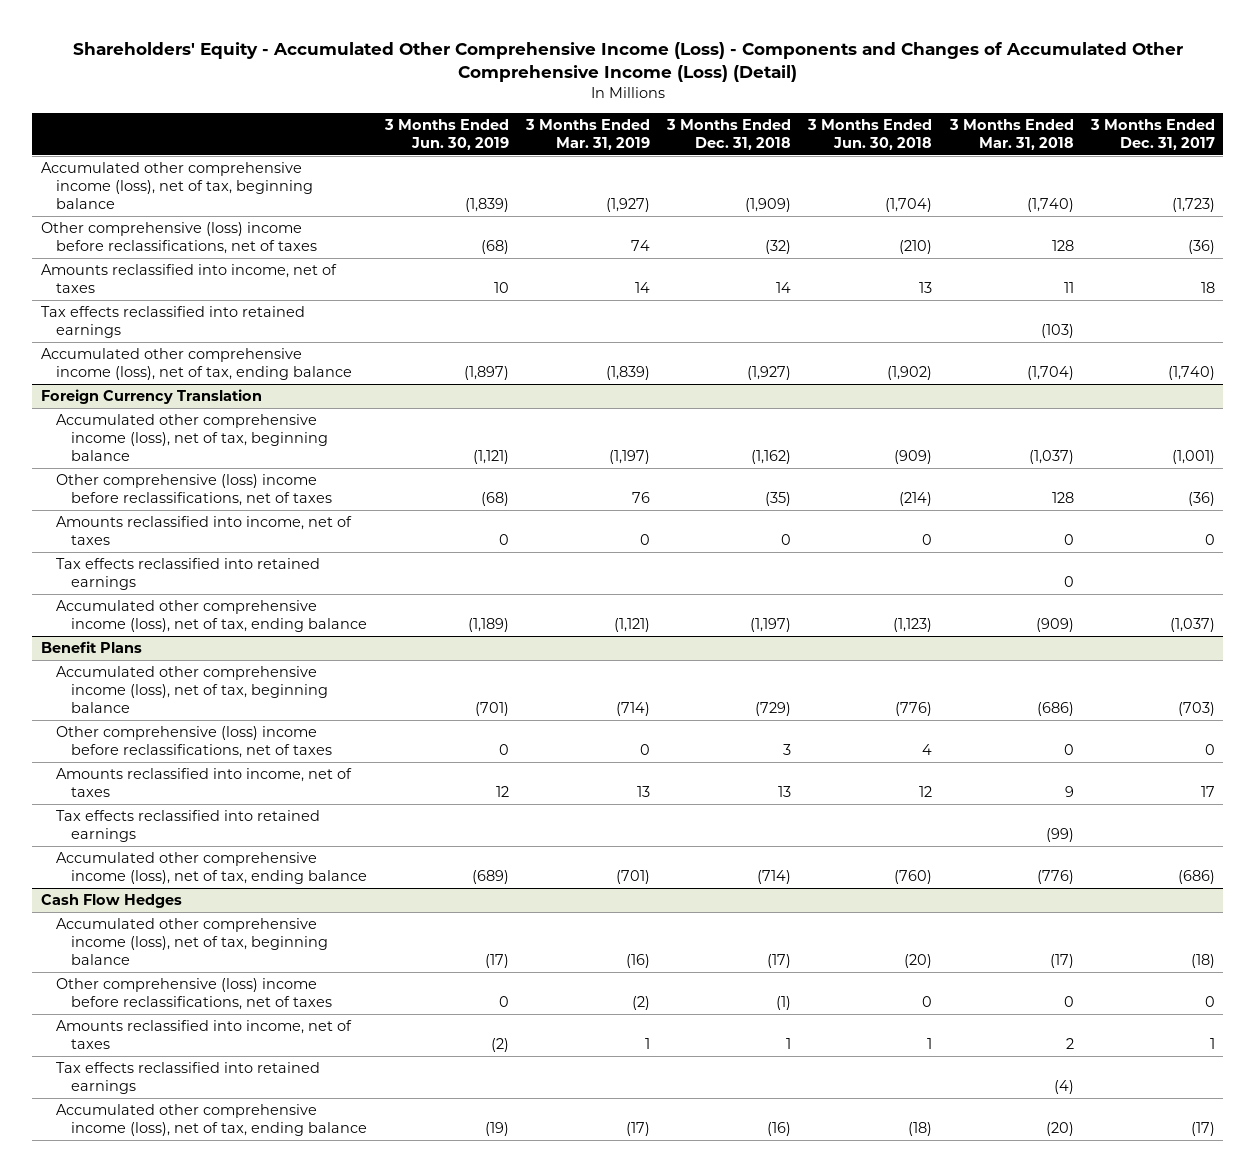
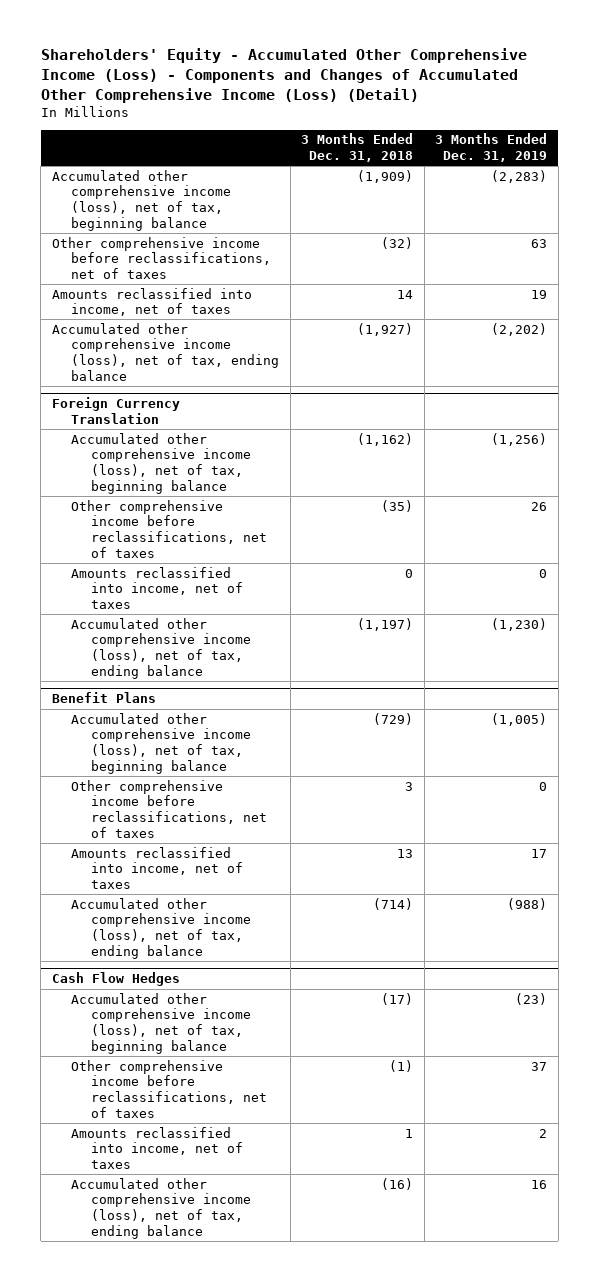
- | 3 Months Ended Jun. 30, 2019 | 3 Months Ended Mar. 31, 2019 | 3 Months Ended Dec. 31, 2018 | 3 Months Ended Jun. 30, 2018 | 3 Months Ended Mar. 31, 2018 | 3 Months Ended Dec. 31, 2017
+ | 3 Months Ended Dec. 31, 2018 | 3 Months Ended Dec. 31, 2019
- Other comprehensive (loss) income before reclassifications, net of taxes | (68) | 74 | (32) | (210) | 128 | (36)
+ Other comprehensive income before reclassifications, net of taxes | (32) | 63
- Tax effects reclassified into retained earnings | | | | | (103) |
@ Foreign Currency Translation
- Other comprehensive (loss) income before reclassifications, net of taxes | (68) | 76 | (35) | (214) | 128 | (36)
+ Other comprehensive income before reclassifications, net of taxes | (35) | 26
- Tax effects reclassified into retained earnings | | | | | 0 |
@ Benefit Plans
- Other comprehensive (loss) income before reclassifications, net of taxes | 0 | 0 | 3 | 4 | 0 | 0
+ Other comprehensive income before reclassifications, net of taxes | 3 | 0
- Tax effects reclassified into retained earnings | | | | | (99) |
@ Cash Flow Hedges
- Other comprehensive (loss) income before reclassifications, net of taxes | 0 | (2) | (1) | 0 | 0 | 0
+ Other comprehensive income before reclassifications, net of taxes | (1) | 37
- Tax effects reclassified into retained earnings | | | | | (4) |

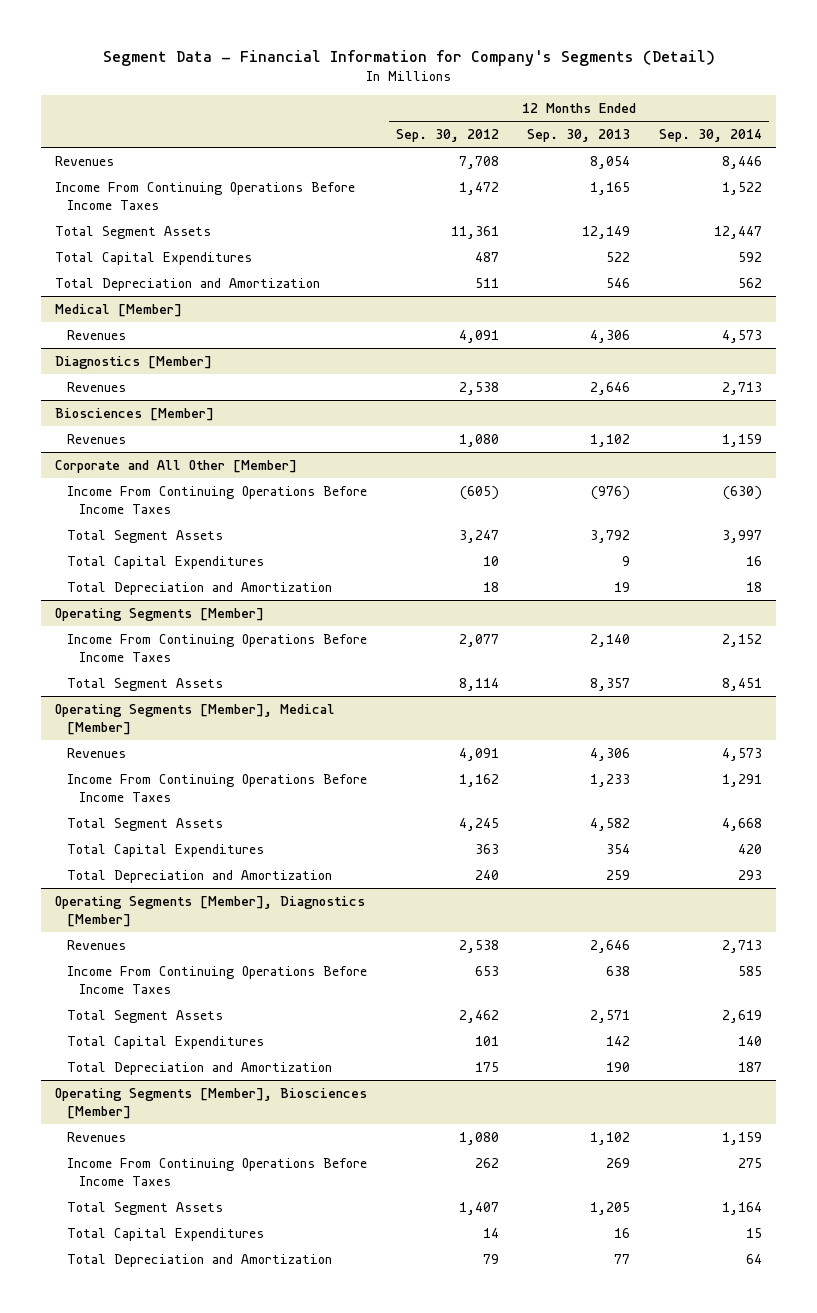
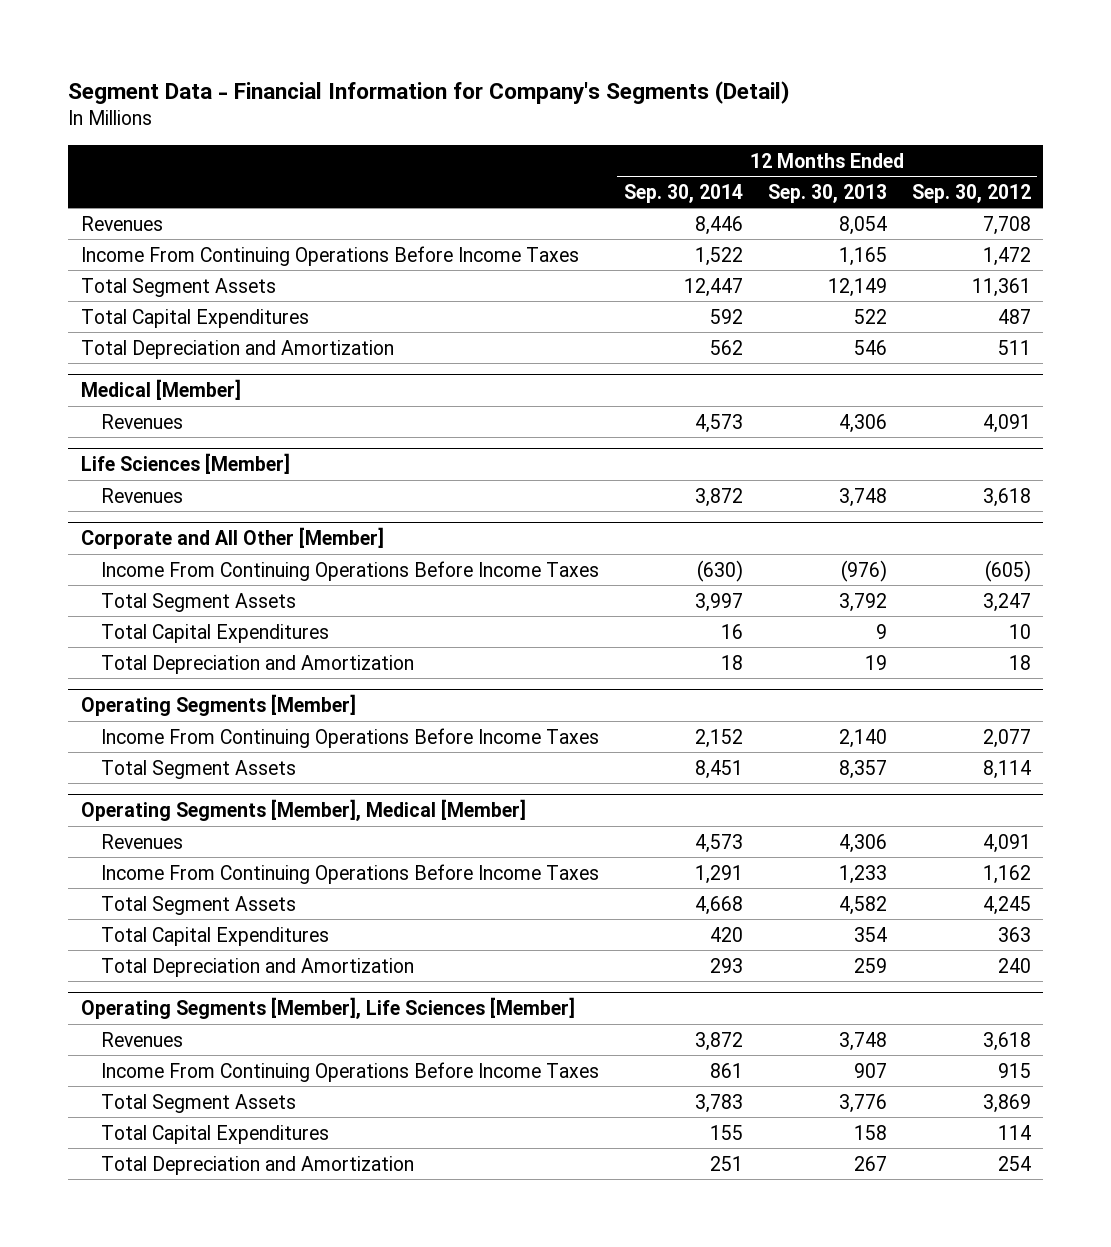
- | 12 Months Ended Sep. 30, 2012 | 12 Months Ended Sep. 30, 2013 | 12 Months Ended Sep. 30, 2014
+ | 12 Months Ended Sep. 30, 2014 | 12 Months Ended Sep. 30, 2013 | 12 Months Ended Sep. 30, 2012
- Diagnostics [Member]
- Revenues | 2,538 | 2,646 | 2,713
- Biosciences [Member]
- Revenues | 1,080 | 1,102 | 1,159
+ Life Sciences [Member]
+ Revenues | 3,872 | 3,748 | 3,618
- Operating Segments [Member], Diagnostics [Member]
- Revenues | 2,538 | 2,646 | 2,713
- Income From Continuing Operations Before Income Taxes | 653 | 638 | 585
- Total Segment Assets | 2,462 | 2,571 | 2,619
- Total Capital Expenditures | 101 | 142 | 140
- Total Depreciation and Amortization | 175 | 190 | 187
- Operating Segments [Member], Biosciences [Member]
- Revenues | 1,080 | 1,102 | 1,159
- Income From Continuing Operations Before Income Taxes | 262 | 269 | 275
- Total Segment Assets | 1,407 | 1,205 | 1,164
- Total Capital Expenditures | 14 | 16 | 15
- Total Depreciation and Amortization | 79 | 77 | 64
+ Operating Segments [Member], Life Sciences [Member]
+ Revenues | 3,872 | 3,748 | 3,618
+ Income From Continuing Operations Before Income Taxes | 861 | 907 | 915
+ Total Segment Assets | 3,783 | 3,776 | 3,869
+ Total Capital Expenditures | 155 | 158 | 114
+ Total Depreciation and Amortization | 251 | 267 | 254

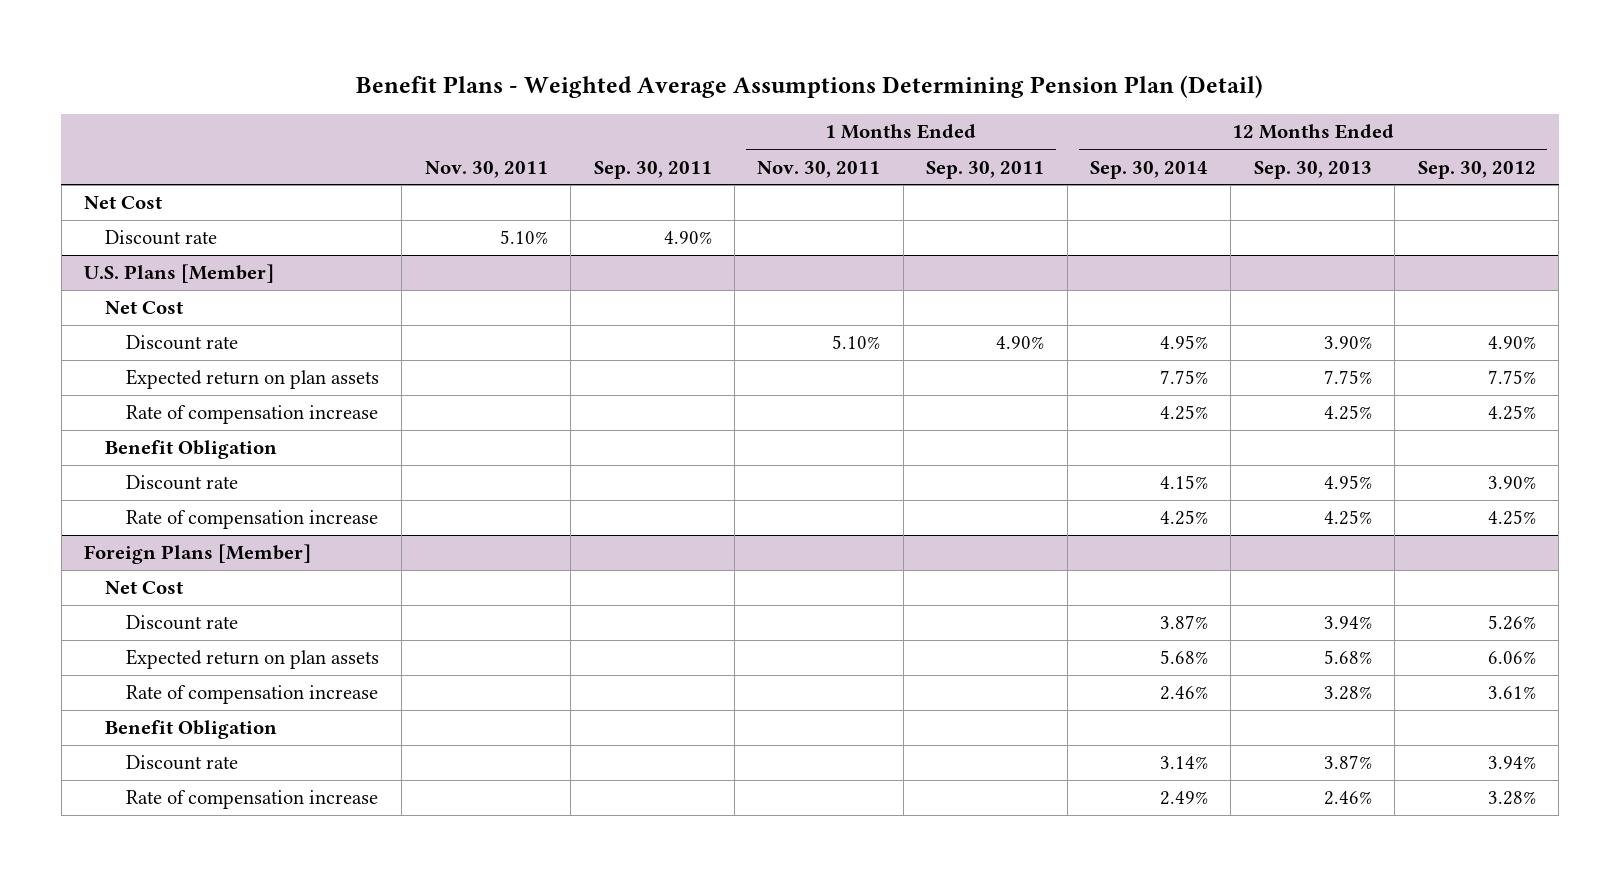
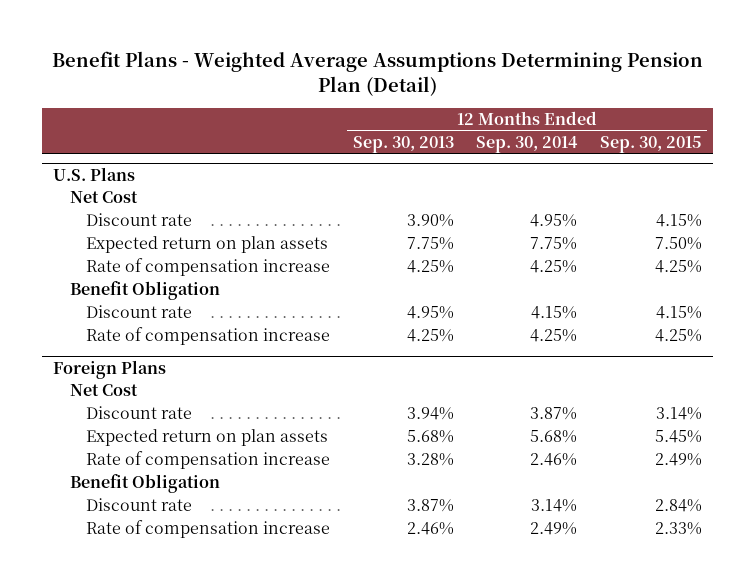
- | Nov. 30, 2011 | Sep. 30, 2011 | 1 Months Ended Nov. 30, 2011 | 1 Months Ended Sep. 30, 2011 | 12 Months Ended Sep. 30, 2014 | 12 Months Ended Sep. 30, 2013 | 12 Months Ended Sep. 30, 2012
+ | 12 Months Ended Sep. 30, 2013 | 12 Months Ended Sep. 30, 2014 | 12 Months Ended Sep. 30, 2015
- Net Cost
- Discount rate | 5.10% | 4.90% | | | | |
- U.S. Plans [Member]
+ U.S. Plans
- Foreign Plans [Member]
+ Foreign Plans

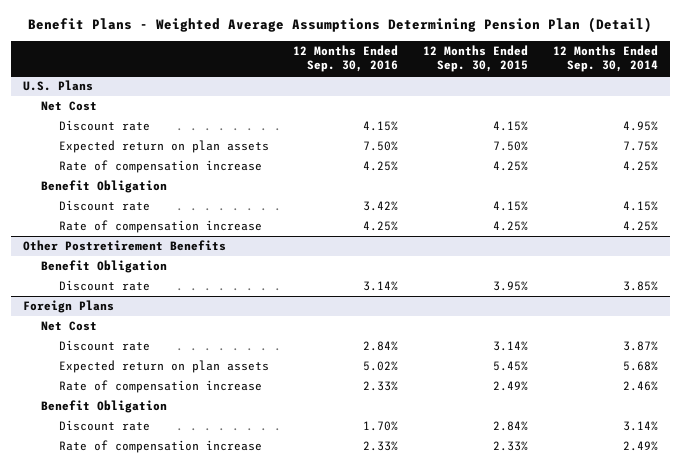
- | 12 Months Ended Sep. 30, 2013 | 12 Months Ended Sep. 30, 2014 | 12 Months Ended Sep. 30, 2015
+ | 12 Months Ended Sep. 30, 2016 | 12 Months Ended Sep. 30, 2015 | 12 Months Ended Sep. 30, 2014
+ Other Postretirement Benefits
+ Benefit Obligation
+ Discount rate | 3.14% | 3.95% | 3.85%

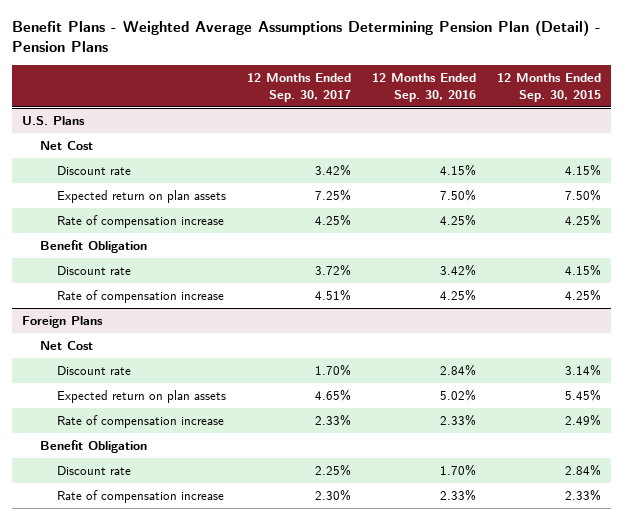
- Benefit Plans - Weighted Average Assumptions Determining Pension Plan (Detail)
+ Benefit Plans - Weighted Average Assumptions Determining Pension Plan (Detail) - Pension Plans
- | 12 Months Ended Sep. 30, 2016 | 12 Months Ended Sep. 30, 2015 | 12 Months Ended Sep. 30, 2014
+ | 12 Months Ended Sep. 30, 2017 | 12 Months Ended Sep. 30, 2016 | 12 Months Ended Sep. 30, 2015
- Other Postretirement Benefits
- Benefit Obligation
- Discount rate | 3.14% | 3.95% | 3.85%

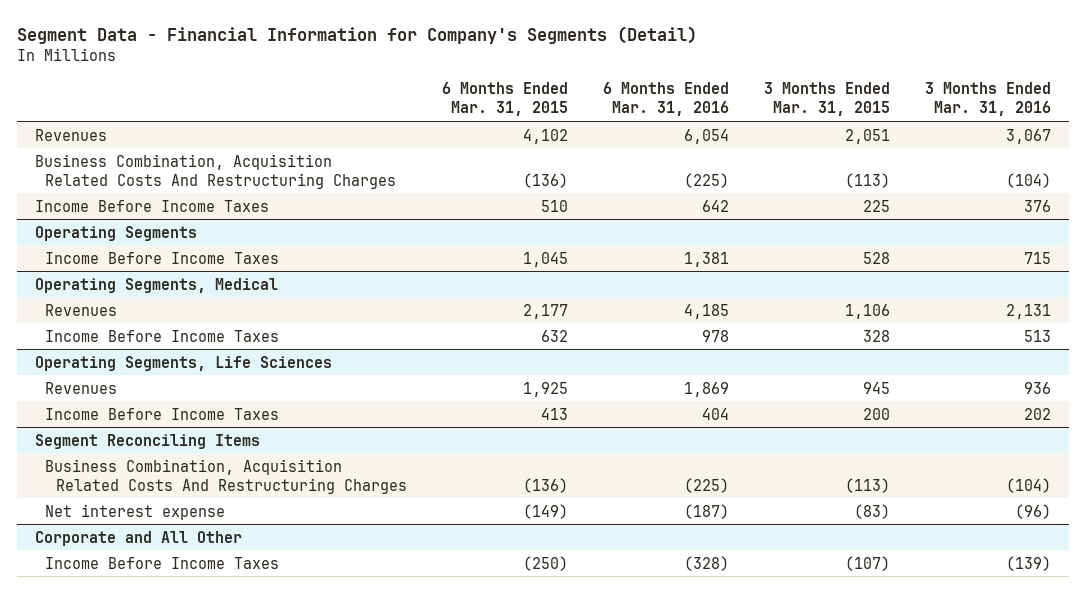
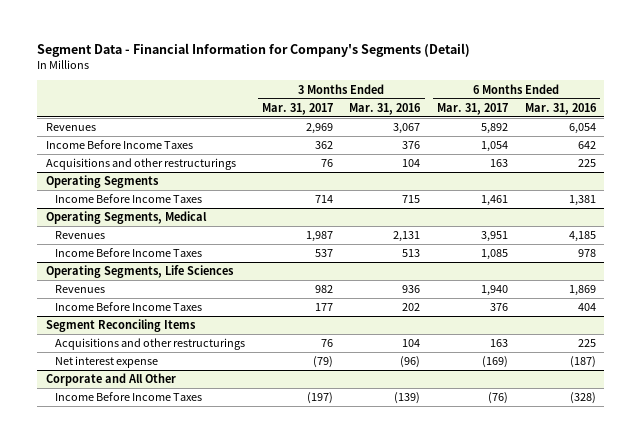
- | 6 Months Ended Mar. 31, 2015 | 6 Months Ended Mar. 31, 2016 | 3 Months Ended Mar. 31, 2015 | 3 Months Ended Mar. 31, 2016
+ | 3 Months Ended Mar. 31, 2017 | 3 Months Ended Mar. 31, 2016 | 6 Months Ended Mar. 31, 2017 | 6 Months Ended Mar. 31, 2016
- Business Combination, Acquisition Related Costs And Restructuring Charges | (136) | (225) | (113) | (104)
+ Acquisitions and other restructurings | 76 | 104 | 163 | 225
@ Segment Reconciling Items
- Business Combination, Acquisition Related Costs And Restructuring Charges | (136) | (225) | (113) | (104)
+ Acquisitions and other restructurings | 76 | 104 | 163 | 225

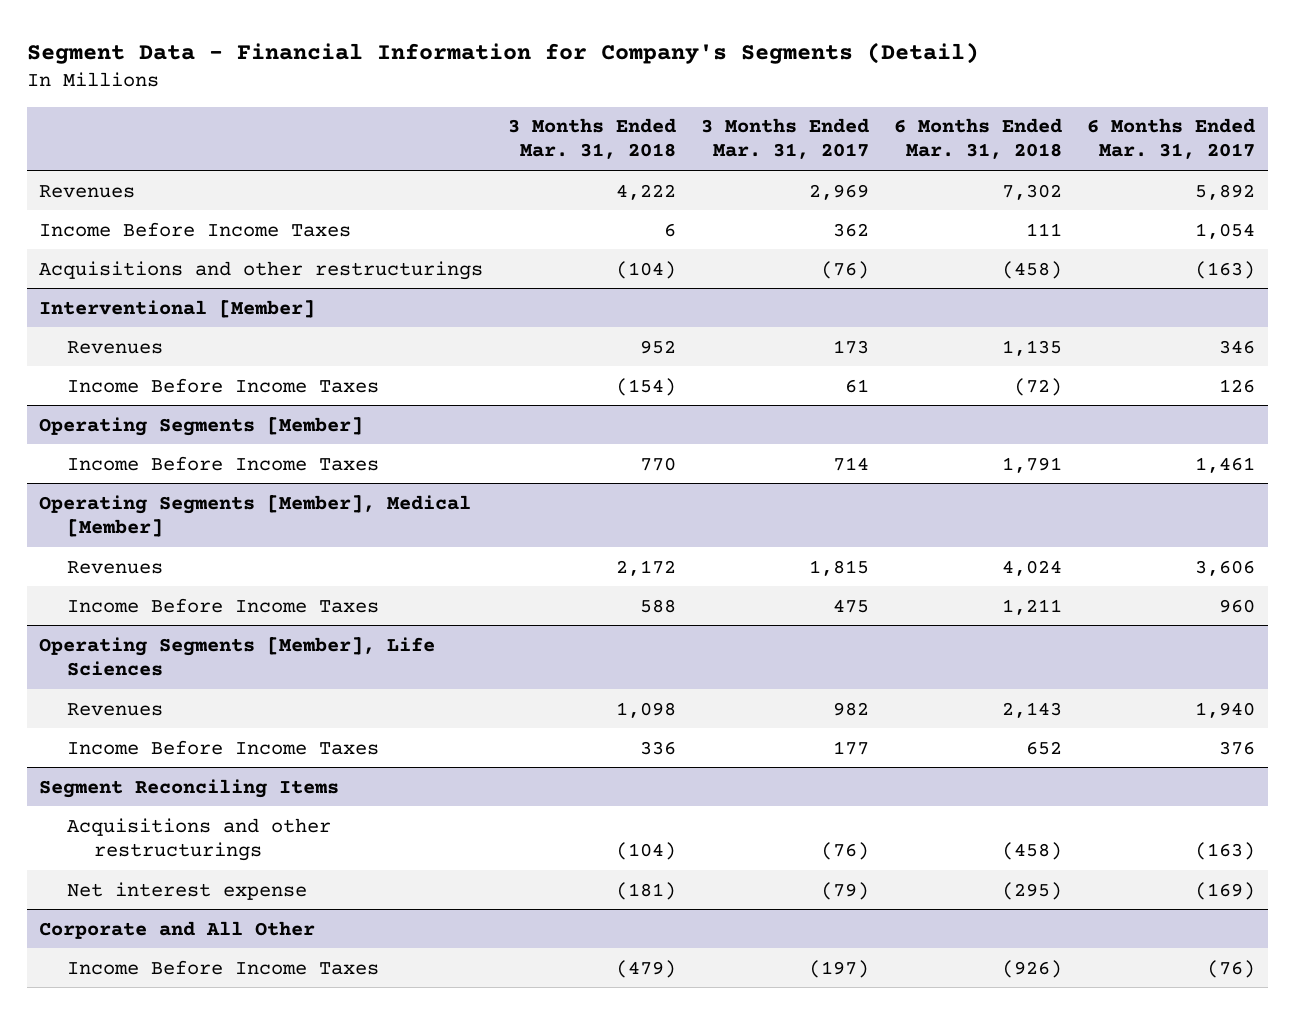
- | 3 Months Ended Mar. 31, 2017 | 3 Months Ended Mar. 31, 2016 | 6 Months Ended Mar. 31, 2017 | 6 Months Ended Mar. 31, 2016
+ | 3 Months Ended Mar. 31, 2018 | 3 Months Ended Mar. 31, 2017 | 6 Months Ended Mar. 31, 2018 | 6 Months Ended Mar. 31, 2017
- Acquisitions and other restructurings | 76 | 104 | 163 | 225
- Operating Segments
+ Acquisitions and other restructurings | (104) | (76) | (458) | (163)
+ Interventional [Member]
+ Revenues | 952 | 173 | 1,135 | 346
+ Income Before Income Taxes | (154) | 61 | (72) | 126
+ Operating Segments [Member]
- Operating Segments, Medical
- Revenues | 1,987 | 2,131 | 3,951 | 4,185
- Income Before Income Taxes | 537 | 513 | 1,085 | 978
- Operating Segments, Life Sciences
+ Operating Segments [Member], Medical [Member]
+ Revenues | 2,172 | 1,815 | 4,024 | 3,606
+ Income Before Income Taxes | 588 | 475 | 1,211 | 960
+ Operating Segments [Member], Life Sciences
@ Segment Reconciling Items
- Acquisitions and other restructurings | 76 | 104 | 163 | 225
+ Acquisitions and other restructurings | (104) | (76) | (458) | (163)

